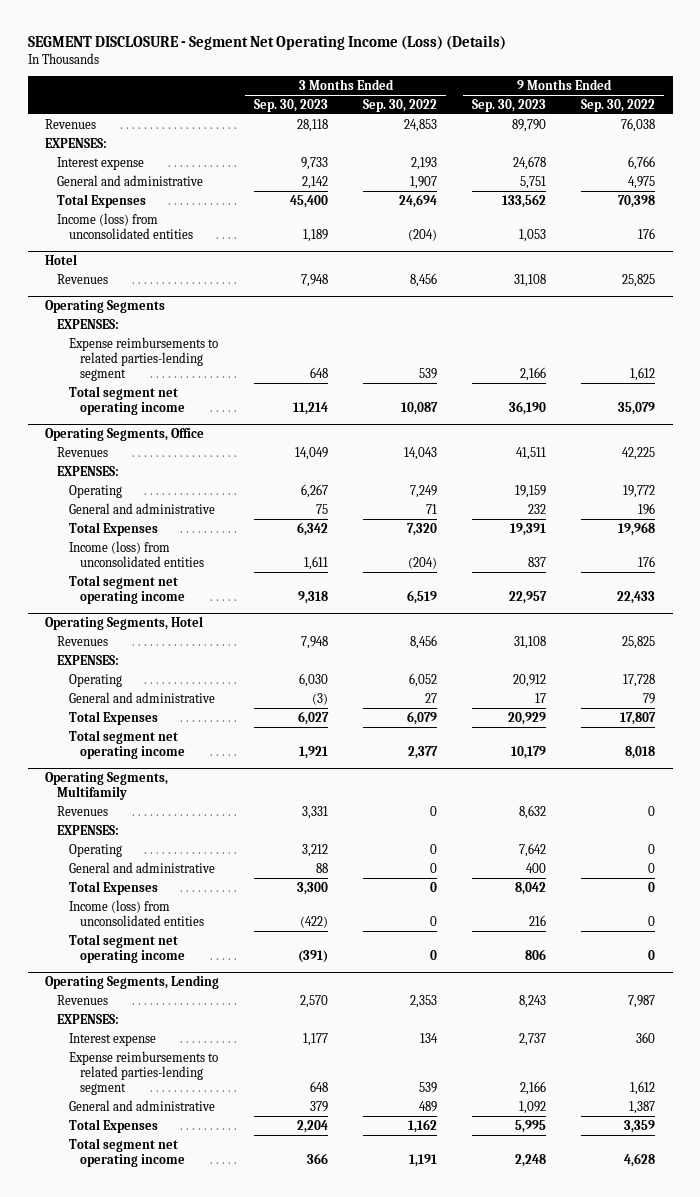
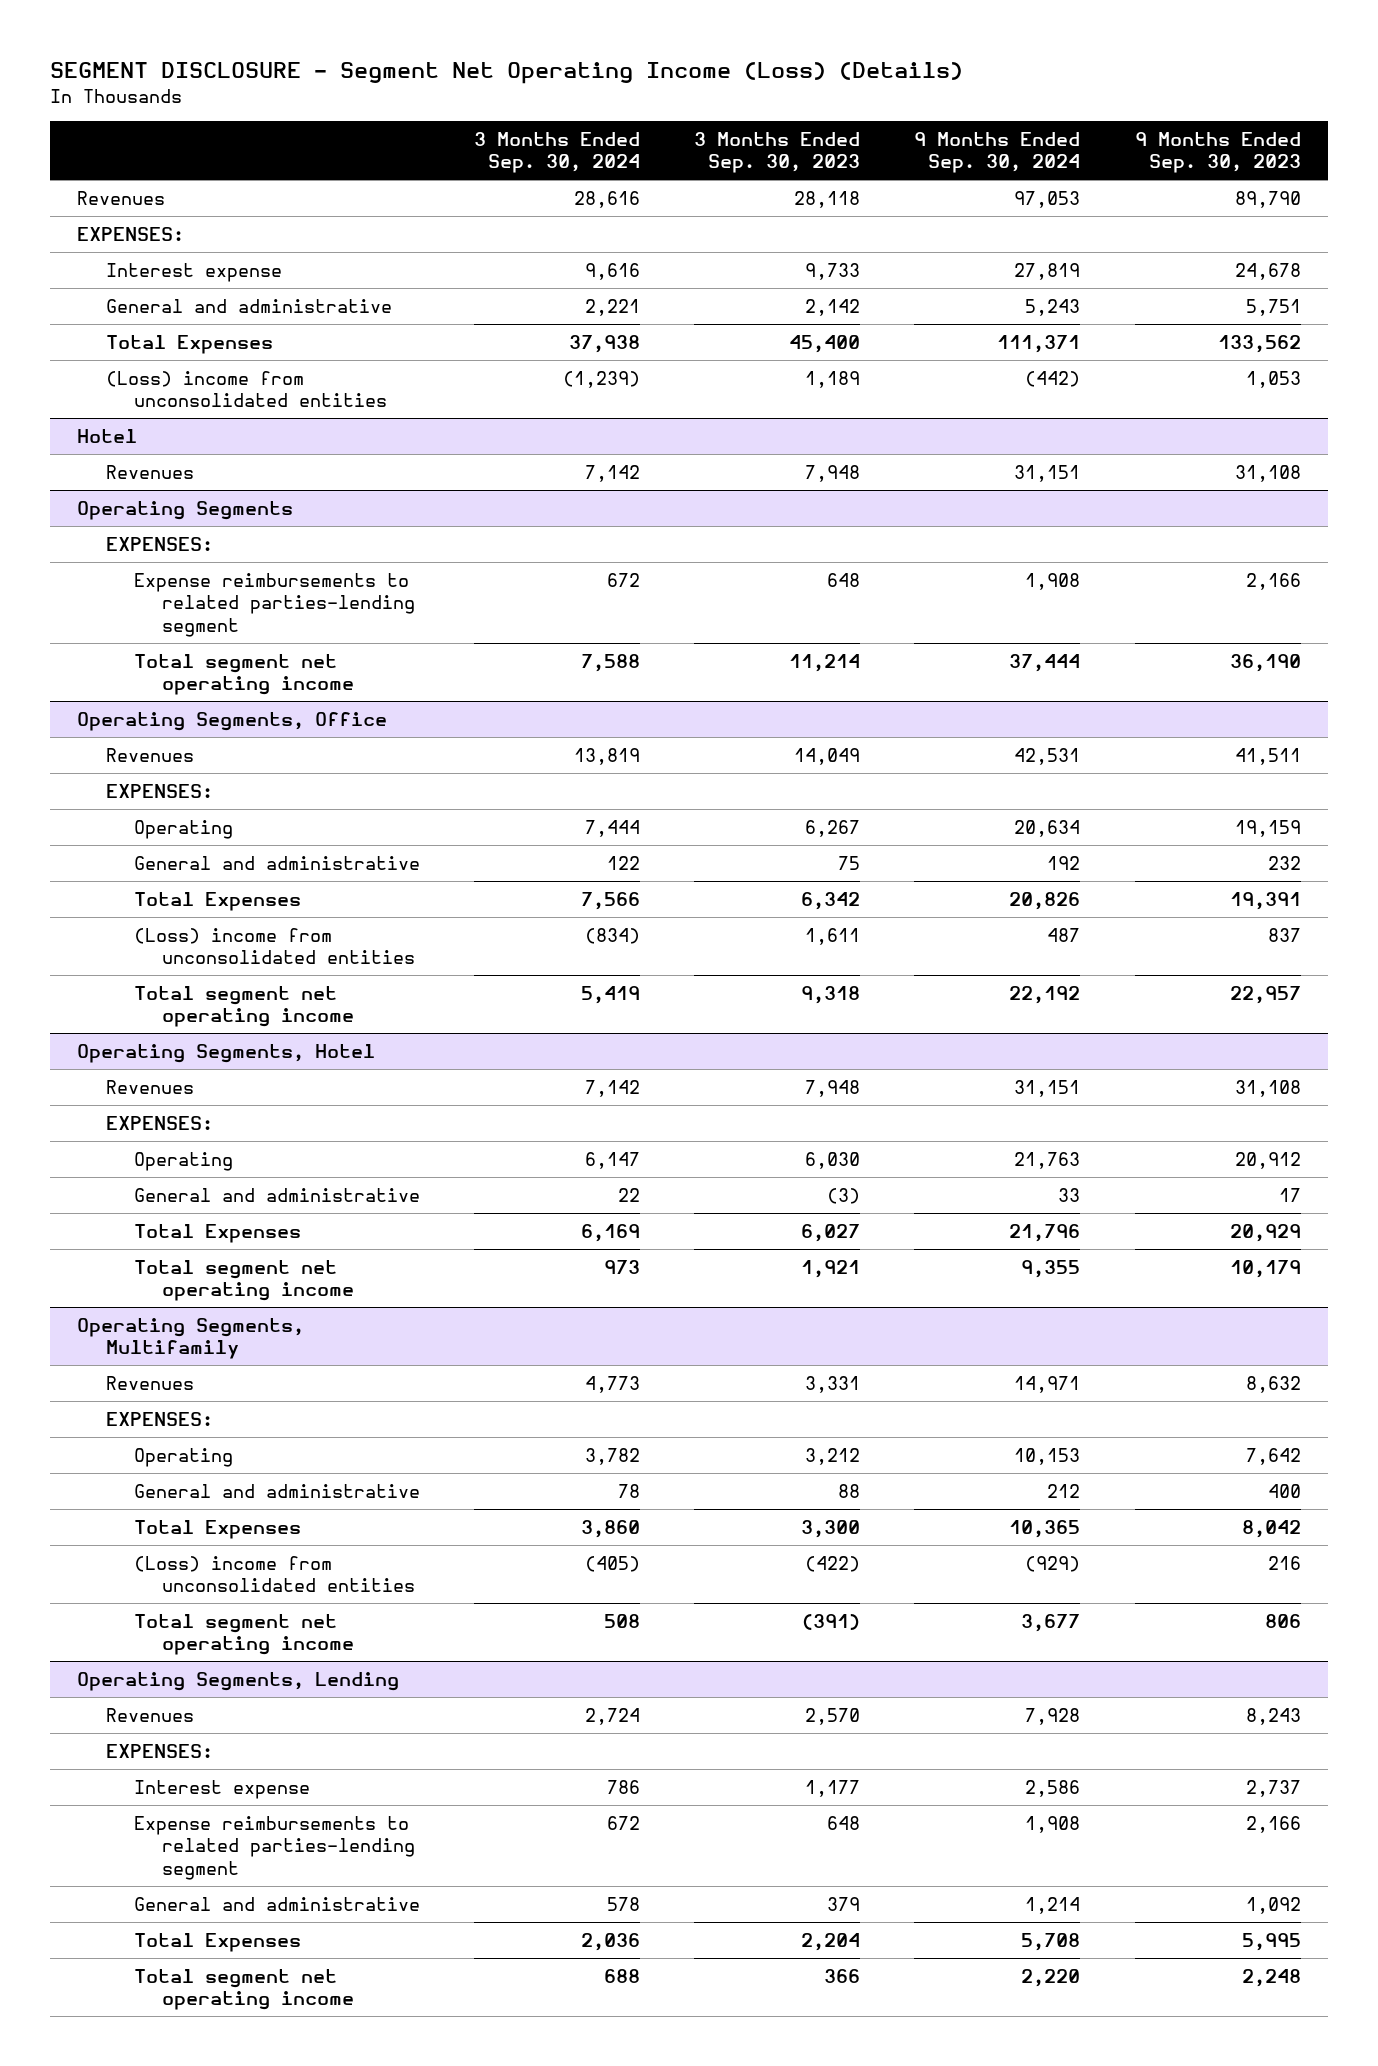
- | 3 Months Ended Sep. 30, 2023 | 3 Months Ended Sep. 30, 2022 | 9 Months Ended Sep. 30, 2023 | 9 Months Ended Sep. 30, 2022
+ | 3 Months Ended Sep. 30, 2024 | 3 Months Ended Sep. 30, 2023 | 9 Months Ended Sep. 30, 2024 | 9 Months Ended Sep. 30, 2023
- Income (loss) from unconsolidated entities | 1,189 | (204) | 1,053 | 176
+ (Loss) income from unconsolidated entities | (1,239) | 1,189 | (442) | 1,053
@ Operating Segments, Office
- Income (loss) from unconsolidated entities | 1,611 | (204) | 837 | 176
+ (Loss) income from unconsolidated entities | (834) | 1,611 | 487 | 837
@ Operating Segments, Multifamily
- Income (loss) from unconsolidated entities | (422) | 0 | 216 | 0
+ (Loss) income from unconsolidated entities | (405) | (422) | (929) | 216

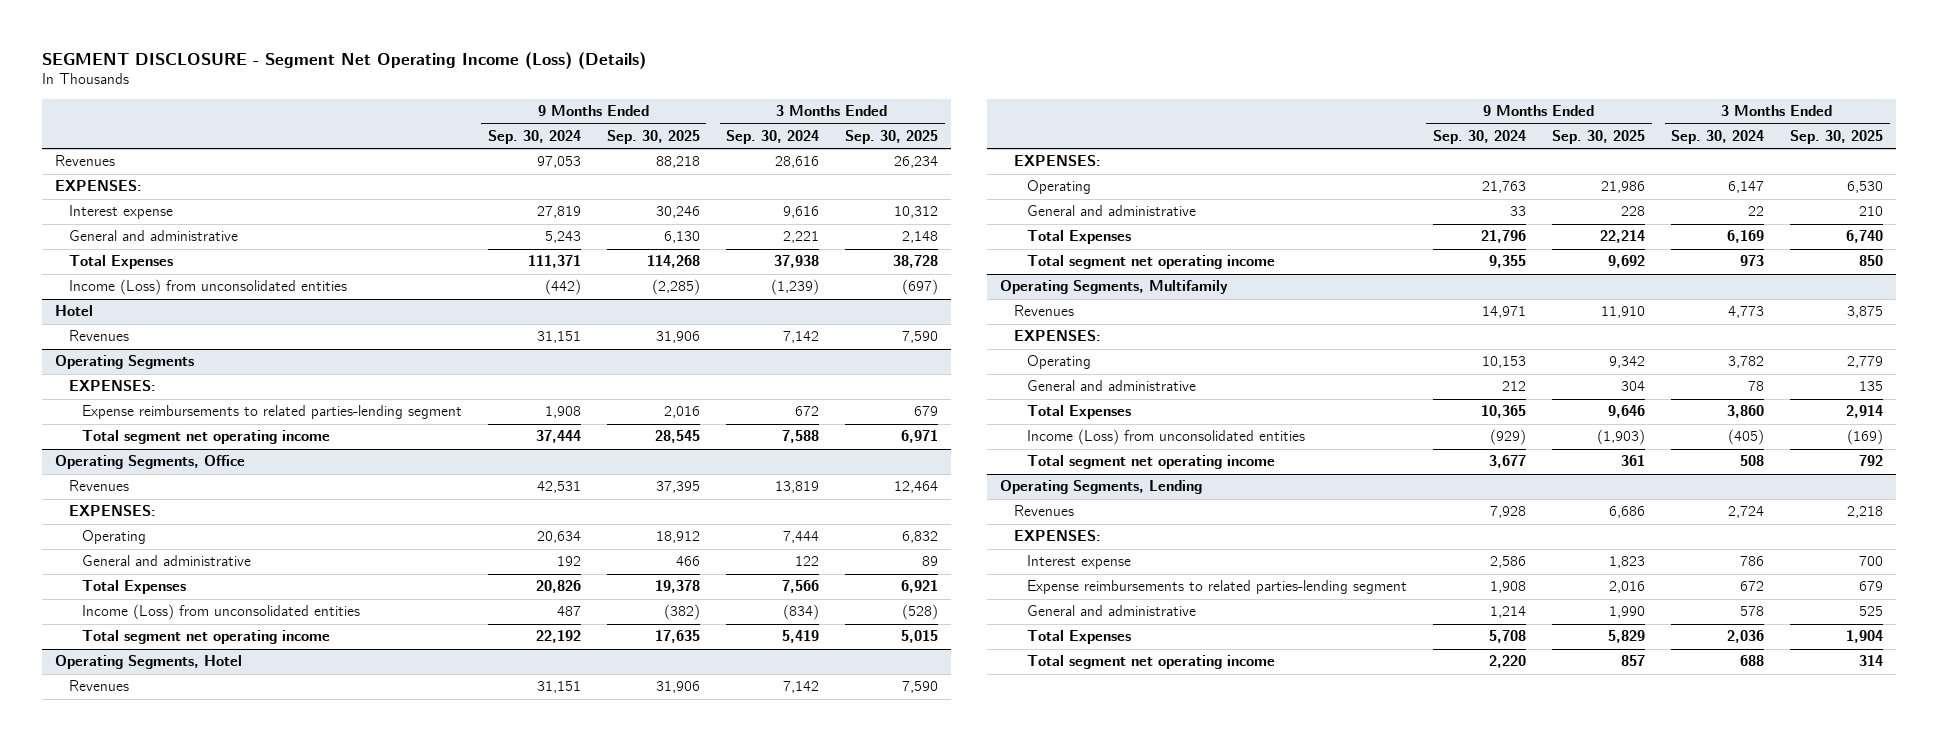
- | 3 Months Ended Sep. 30, 2024 | 3 Months Ended Sep. 30, 2023 | 9 Months Ended Sep. 30, 2024 | 9 Months Ended Sep. 30, 2023
+ | 9 Months Ended Sep. 30, 2024 | 9 Months Ended Sep. 30, 2025 | 3 Months Ended Sep. 30, 2024 | 3 Months Ended Sep. 30, 2025
- (Loss) income from unconsolidated entities | (1,239) | 1,189 | (442) | 1,053
+ Income (Loss) from unconsolidated entities | (442) | (2,285) | (1,239) | (697)
@ Operating Segments, Office
- (Loss) income from unconsolidated entities | (834) | 1,611 | 487 | 837
+ Income (Loss) from unconsolidated entities | 487 | (382) | (834) | (528)
@ Operating Segments, Multifamily
- (Loss) income from unconsolidated entities | (405) | (422) | (929) | 216
+ Income (Loss) from unconsolidated entities | (929) | (1,903) | (405) | (169)

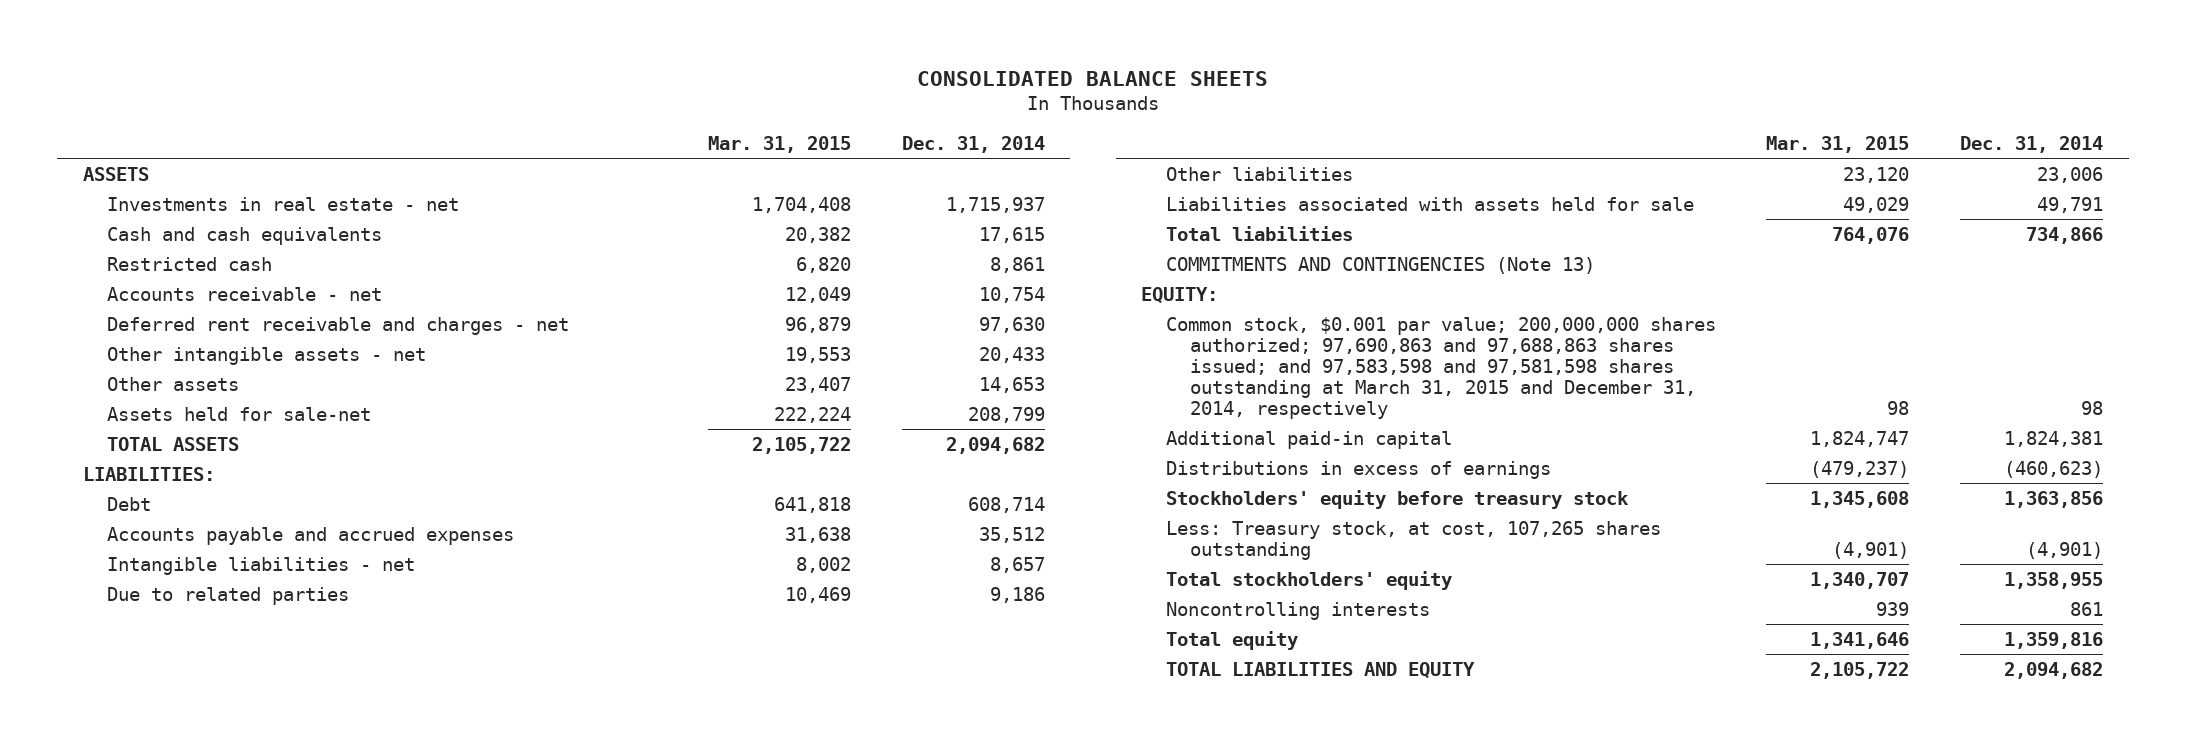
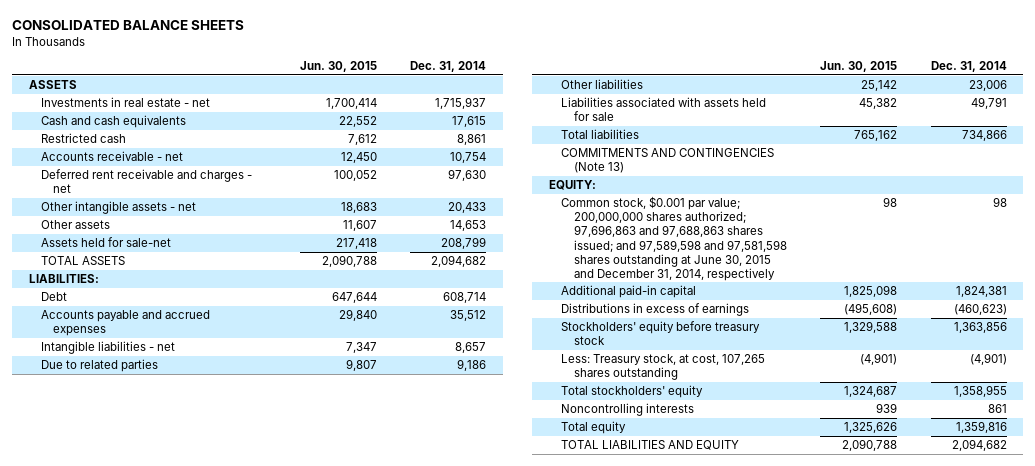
- | Mar. 31, 2015 | Dec. 31, 2014
+ | Jun. 30, 2015 | Dec. 31, 2014
- Common stock, $0.001 par value; 200,000,000 shares authorized; 97,690,863 and 97,688,863 shares issued; and 97,583,598 and 97,581,598 shares outstanding at March 31, 2015 and December 31, 2014, respectively | 98 | 98
+ Common stock, $0.001 par value; 200,000,000 shares authorized; 97,696,863 and 97,688,863 shares issued; and 97,589,598 and 97,581,598 shares outstanding at June 30, 2015 and December 31, 2014, respectively | 98 | 98

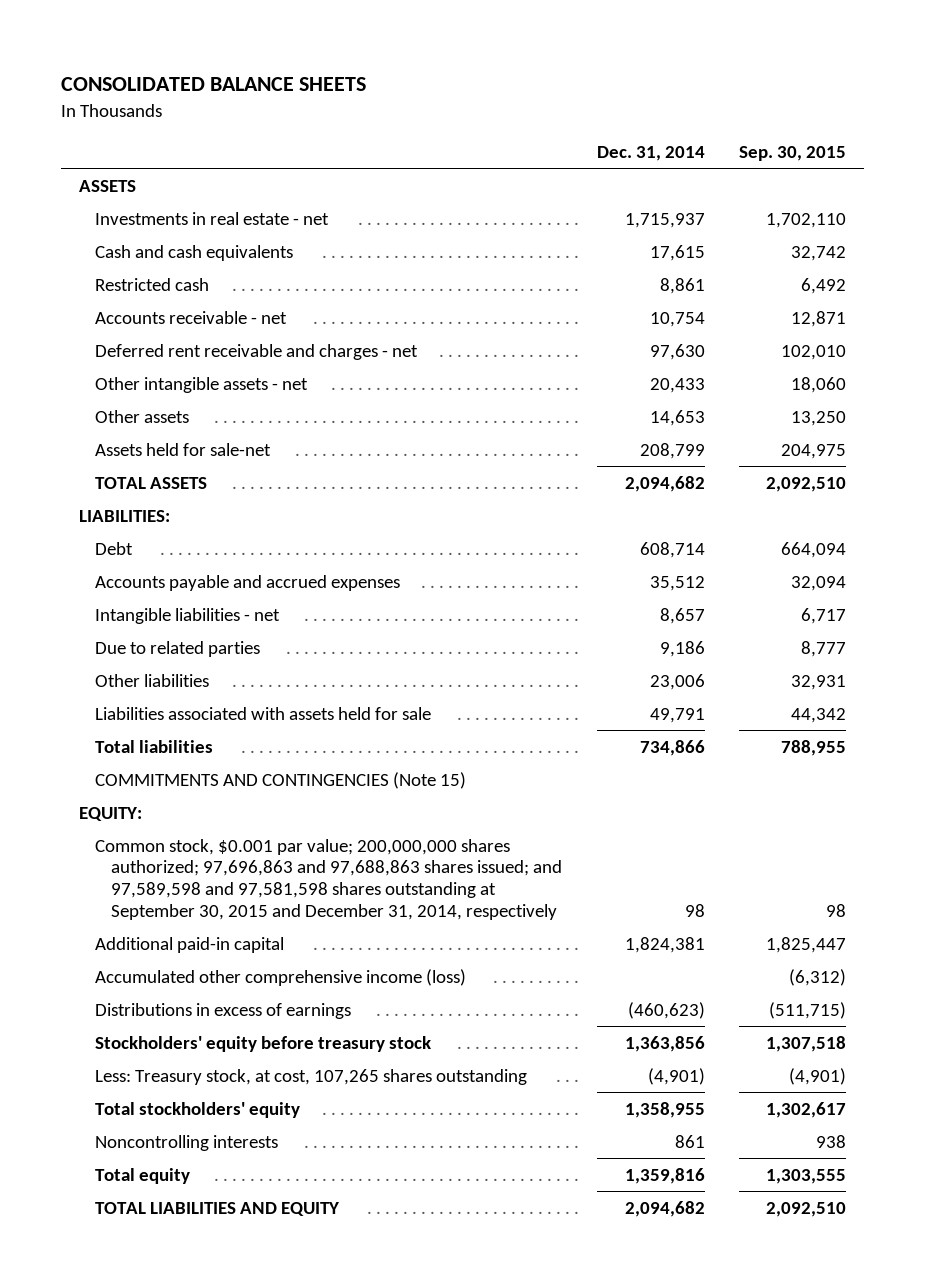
- | Jun. 30, 2015 | Dec. 31, 2014
+ | Dec. 31, 2014 | Sep. 30, 2015
- COMMITMENTS AND CONTINGENCIES (Note 13)
+ COMMITMENTS AND CONTINGENCIES (Note 15)
- Common stock, $0.001 par value; 200,000,000 shares authorized; 97,696,863 and 97,688,863 shares issued; and 97,589,598 and 97,581,598 shares outstanding at June 30, 2015 and December 31, 2014, respectively | 98 | 98
+ Common stock, $0.001 par value; 200,000,000 shares authorized; 97,696,863 and 97,688,863 shares issued; and 97,589,598 and 97,581,598 shares outstanding at September 30, 2015 and December 31, 2014, respectively | 98 | 98
+ Accumulated other comprehensive income (loss) | | (6,312)

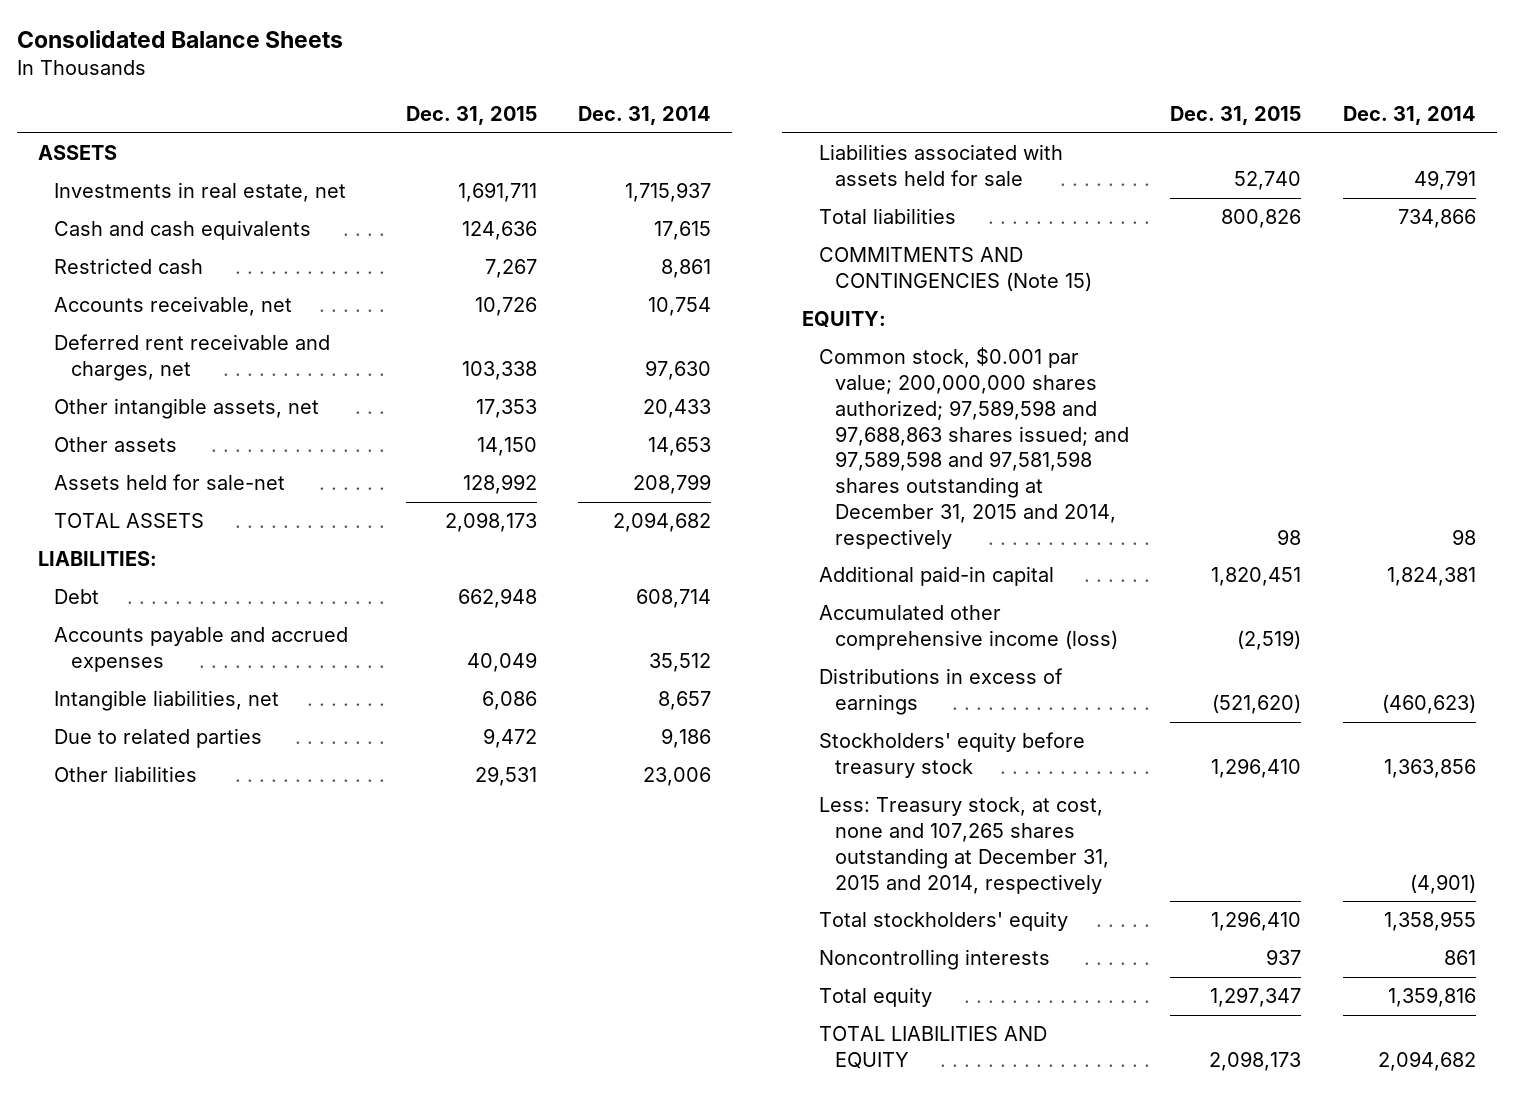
- CONSOLIDATED BALANCE SHEETS
+ Consolidated Balance Sheets
- | Dec. 31, 2014 | Sep. 30, 2015
+ | Dec. 31, 2015 | Dec. 31, 2014
- Investments in real estate - net | 1,715,937 | 1,702,110
+ Investments in real estate, net | 1,691,711 | 1,715,937
- Accounts receivable - net | 10,754 | 12,871
- Deferred rent receivable and charges - net | 97,630 | 102,010
- Other intangible assets - net | 20,433 | 18,060
+ Accounts receivable, net | 10,726 | 10,754
+ Deferred rent receivable and charges, net | 103,338 | 97,630
+ Other intangible assets, net | 17,353 | 20,433
- Intangible liabilities - net | 8,657 | 6,717
+ Intangible liabilities, net | 6,086 | 8,657
- Common stock, $0.001 par value; 200,000,000 shares authorized; 97,696,863 and 97,688,863 shares issued; and 97,589,598 and 97,581,598 shares outstanding at September 30, 2015 and December 31, 2014, respectively | 98 | 98
+ Common stock, $0.001 par value; 200,000,000 shares authorized; 97,589,598 and 97,688,863 shares issued; and 97,589,598 and 97,581,598 shares outstanding at December 31, 2015 and 2014, respectively | 98 | 98
- Less: Treasury stock, at cost, 107,265 shares outstanding | (4,901) | (4,901)
+ Less: Treasury stock, at cost, none and 107,265 shares outstanding at December 31, 2015 and 2014, respectively | | (4,901)

